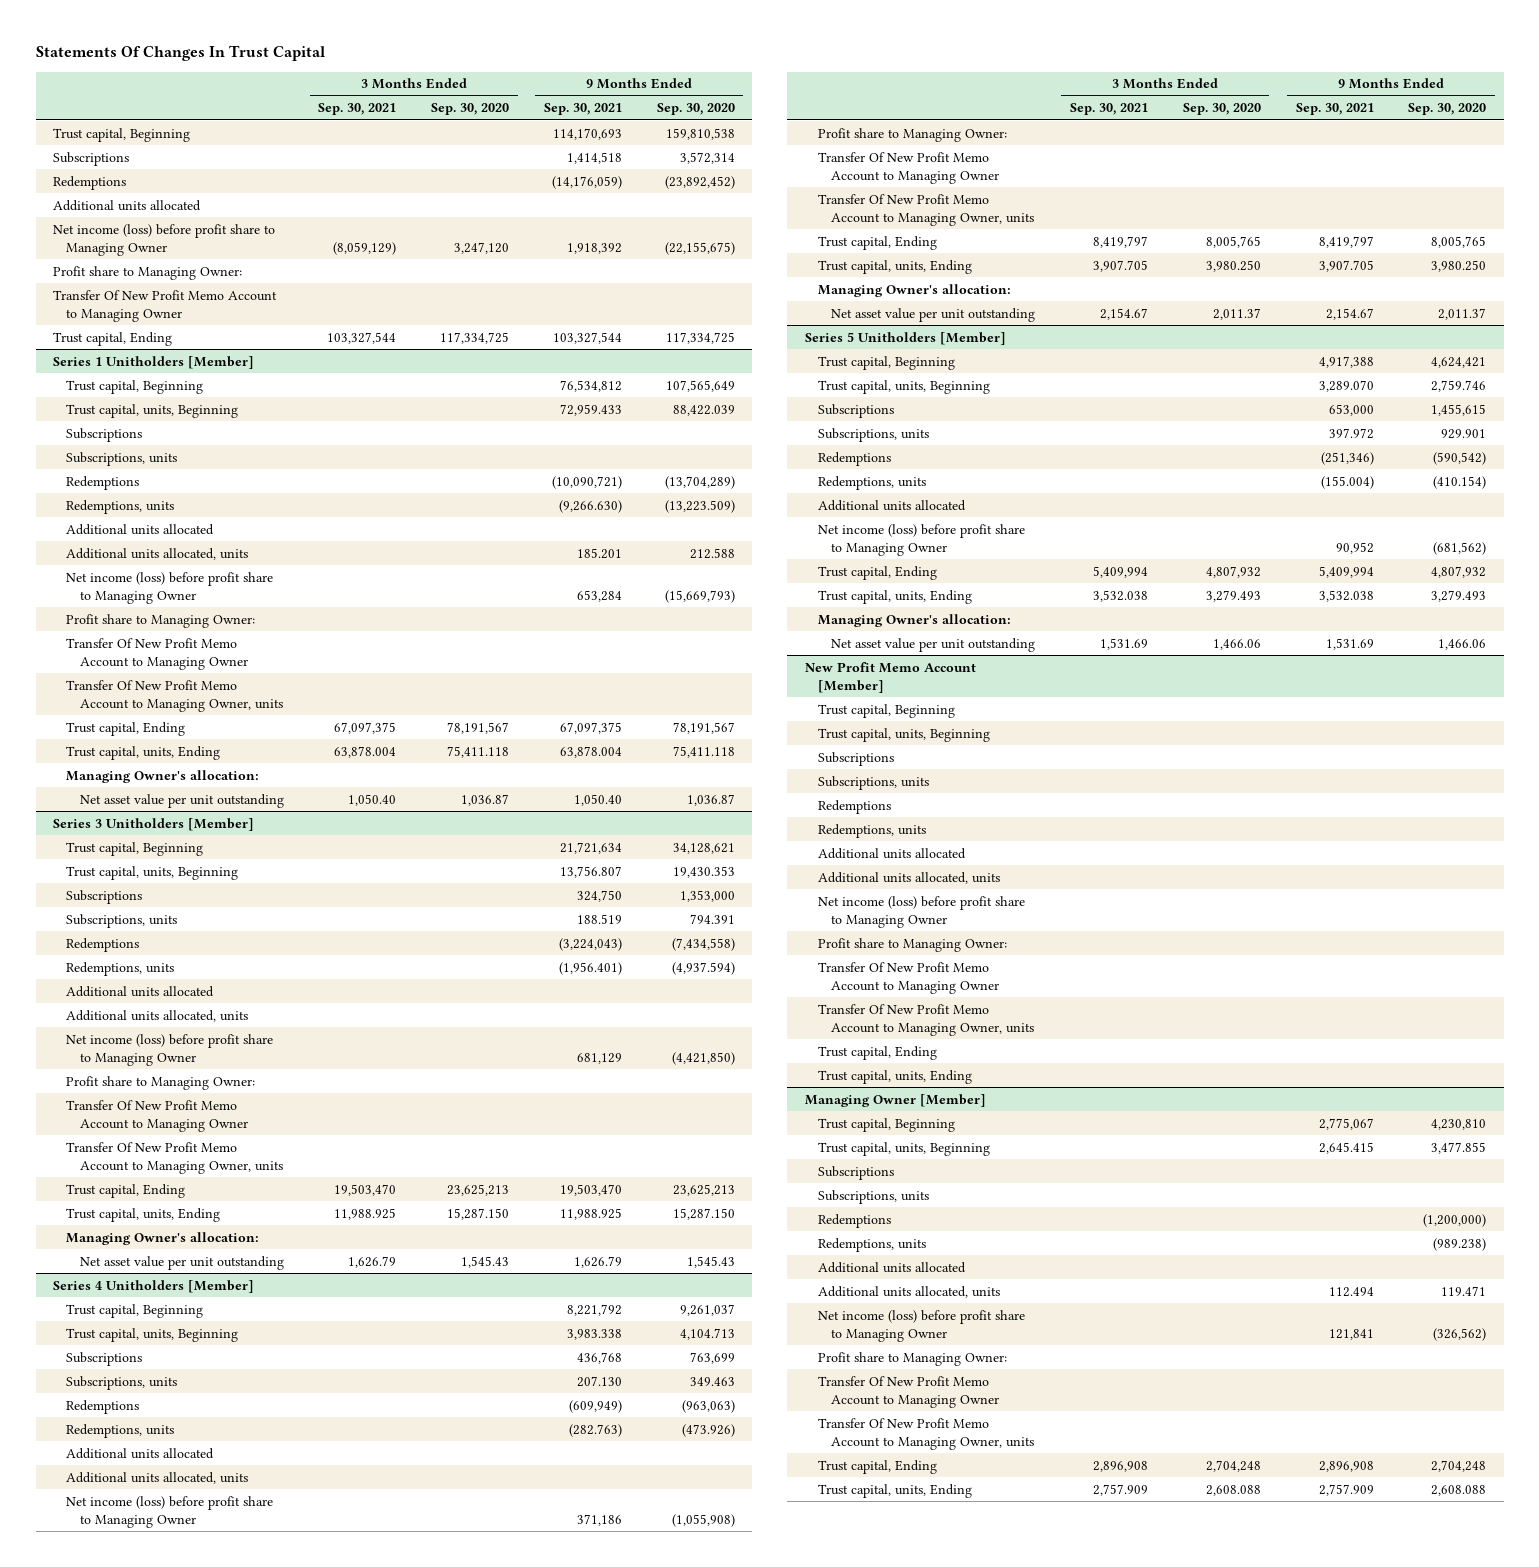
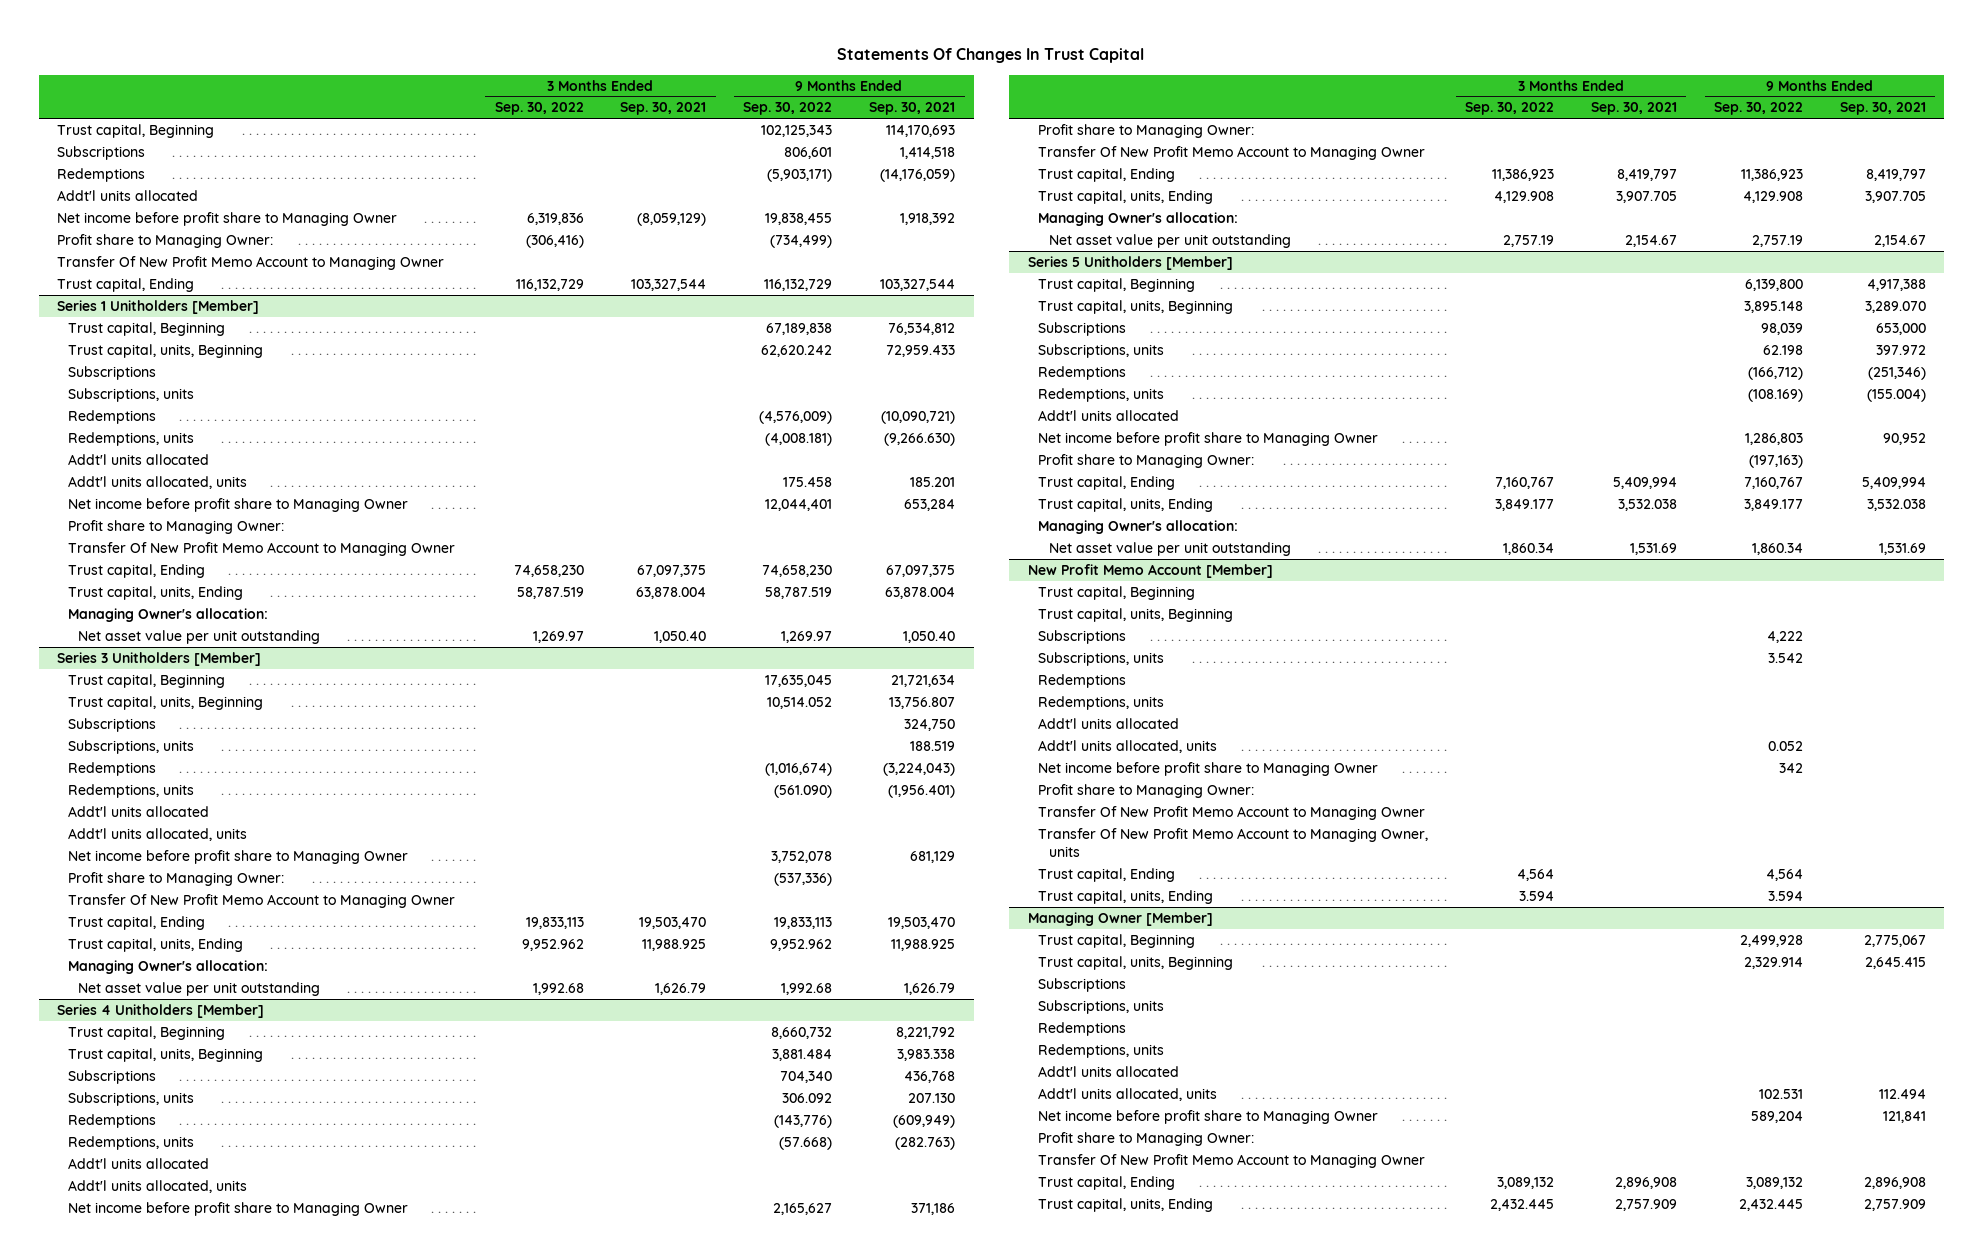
- | 3 Months Ended Sep. 30, 2021 | 3 Months Ended Sep. 30, 2020 | 9 Months Ended Sep. 30, 2021 | 9 Months Ended Sep. 30, 2020
+ | 3 Months Ended Sep. 30, 2022 | 3 Months Ended Sep. 30, 2021 | 9 Months Ended Sep. 30, 2022 | 9 Months Ended Sep. 30, 2021
- Additional units allocated
- Net income (loss) before profit share to Managing Owner | (8,059,129) | 3,247,120 | 1,918,392 | (22,155,675)
+ Addt'l units allocated
+ Net income before profit share to Managing Owner | 6,319,836 | (8,059,129) | 19,838,455 | 1,918,392
@ Series 1 Unitholders [Member]
- Additional units allocated
- Additional units allocated, units | | | 185.201 | 212.588
- Net income (loss) before profit share to Managing Owner | | | 653,284 | (15,669,793)
+ Addt'l units allocated
+ Addt'l units allocated, units | | | 175.458 | 185.201
+ Net income before profit share to Managing Owner | | | 12,044,401 | 653,284
- Transfer Of New Profit Memo Account to Managing Owner, units
@ Series 3 Unitholders [Member]
- Additional units allocated
- Additional units allocated, units
- Net income (loss) before profit share to Managing Owner | | | 681,129 | (4,421,850)
+ Addt'l units allocated
+ Addt'l units allocated, units
+ Net income before profit share to Managing Owner | | | 3,752,078 | 681,129
- Transfer Of New Profit Memo Account to Managing Owner, units
@ Series 4 Unitholders [Member]
- Additional units allocated
- Additional units allocated, units
- Net income (loss) before profit share to Managing Owner | | | 371,186 | (1,055,908)
+ Addt'l units allocated
+ Addt'l units allocated, units
+ Net income before profit share to Managing Owner | | | 2,165,627 | 371,186
- Transfer Of New Profit Memo Account to Managing Owner, units
@ Series 5 Unitholders [Member]
- Additional units allocated
- Net income (loss) before profit share to Managing Owner | | | 90,952 | (681,562)
+ Addt'l units allocated
+ Net income before profit share to Managing Owner | | | 1,286,803 | 90,952
+ Profit share to Managing Owner: | | | (197,163) |
@ New Profit Memo Account [Member]
- Additional units allocated
- Additional units allocated, units
- Net income (loss) before profit share to Managing Owner
+ Addt'l units allocated
+ Addt'l units allocated, units | | | 0.052 |
+ Net income before profit share to Managing Owner | | | 342 |
@ Managing Owner [Member]
- Additional units allocated
- Additional units allocated, units | | | 112.494 | 119.471
- Net income (loss) before profit share to Managing Owner | | | 121,841 | (326,562)
+ Addt'l units allocated
+ Addt'l units allocated, units | | | 102.531 | 112.494
+ Net income before profit share to Managing Owner | | | 589,204 | 121,841
- Transfer Of New Profit Memo Account to Managing Owner, units

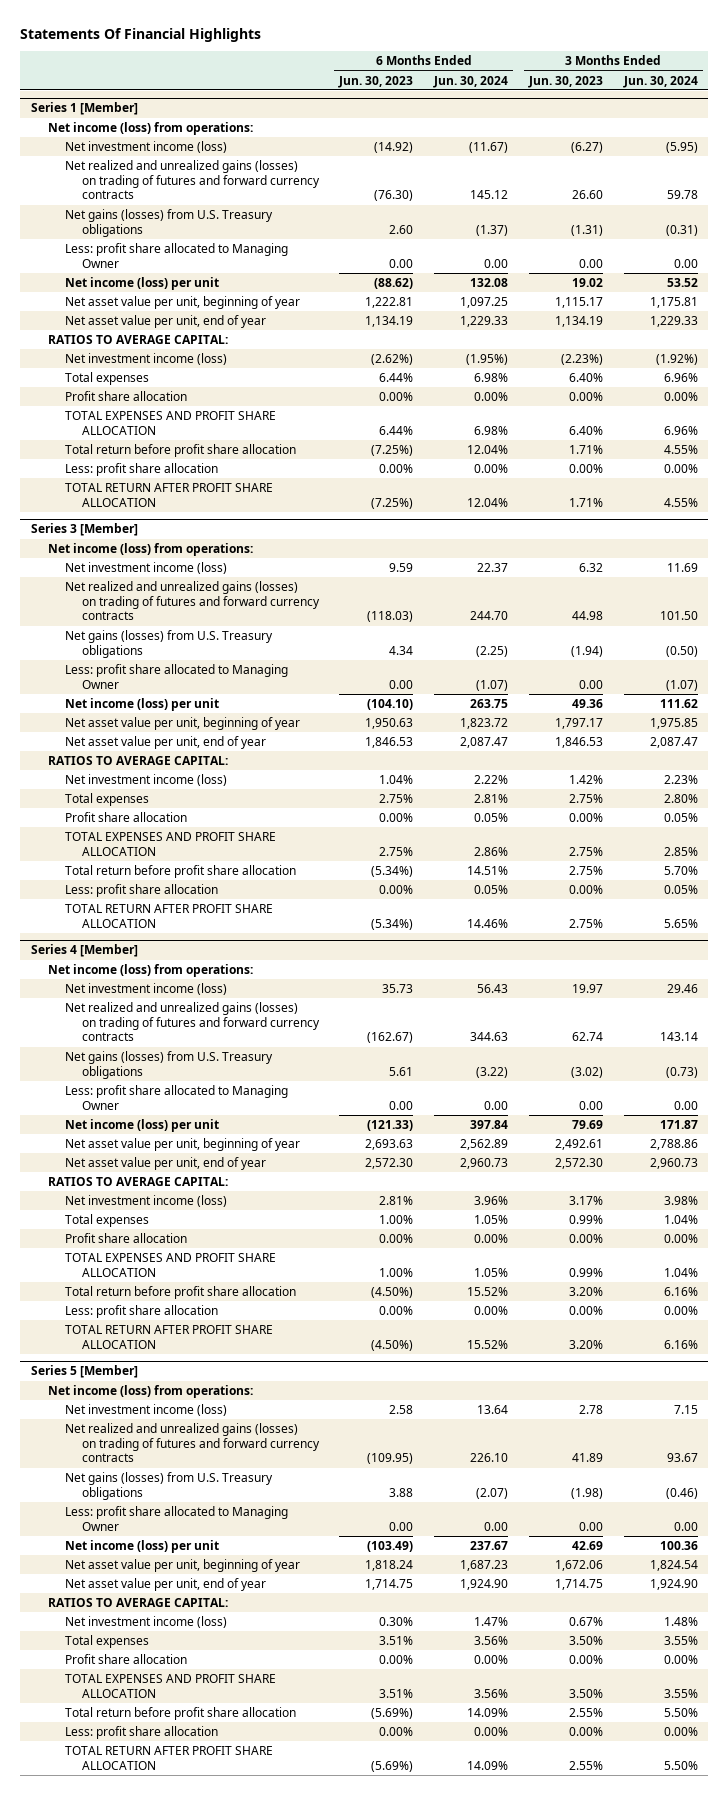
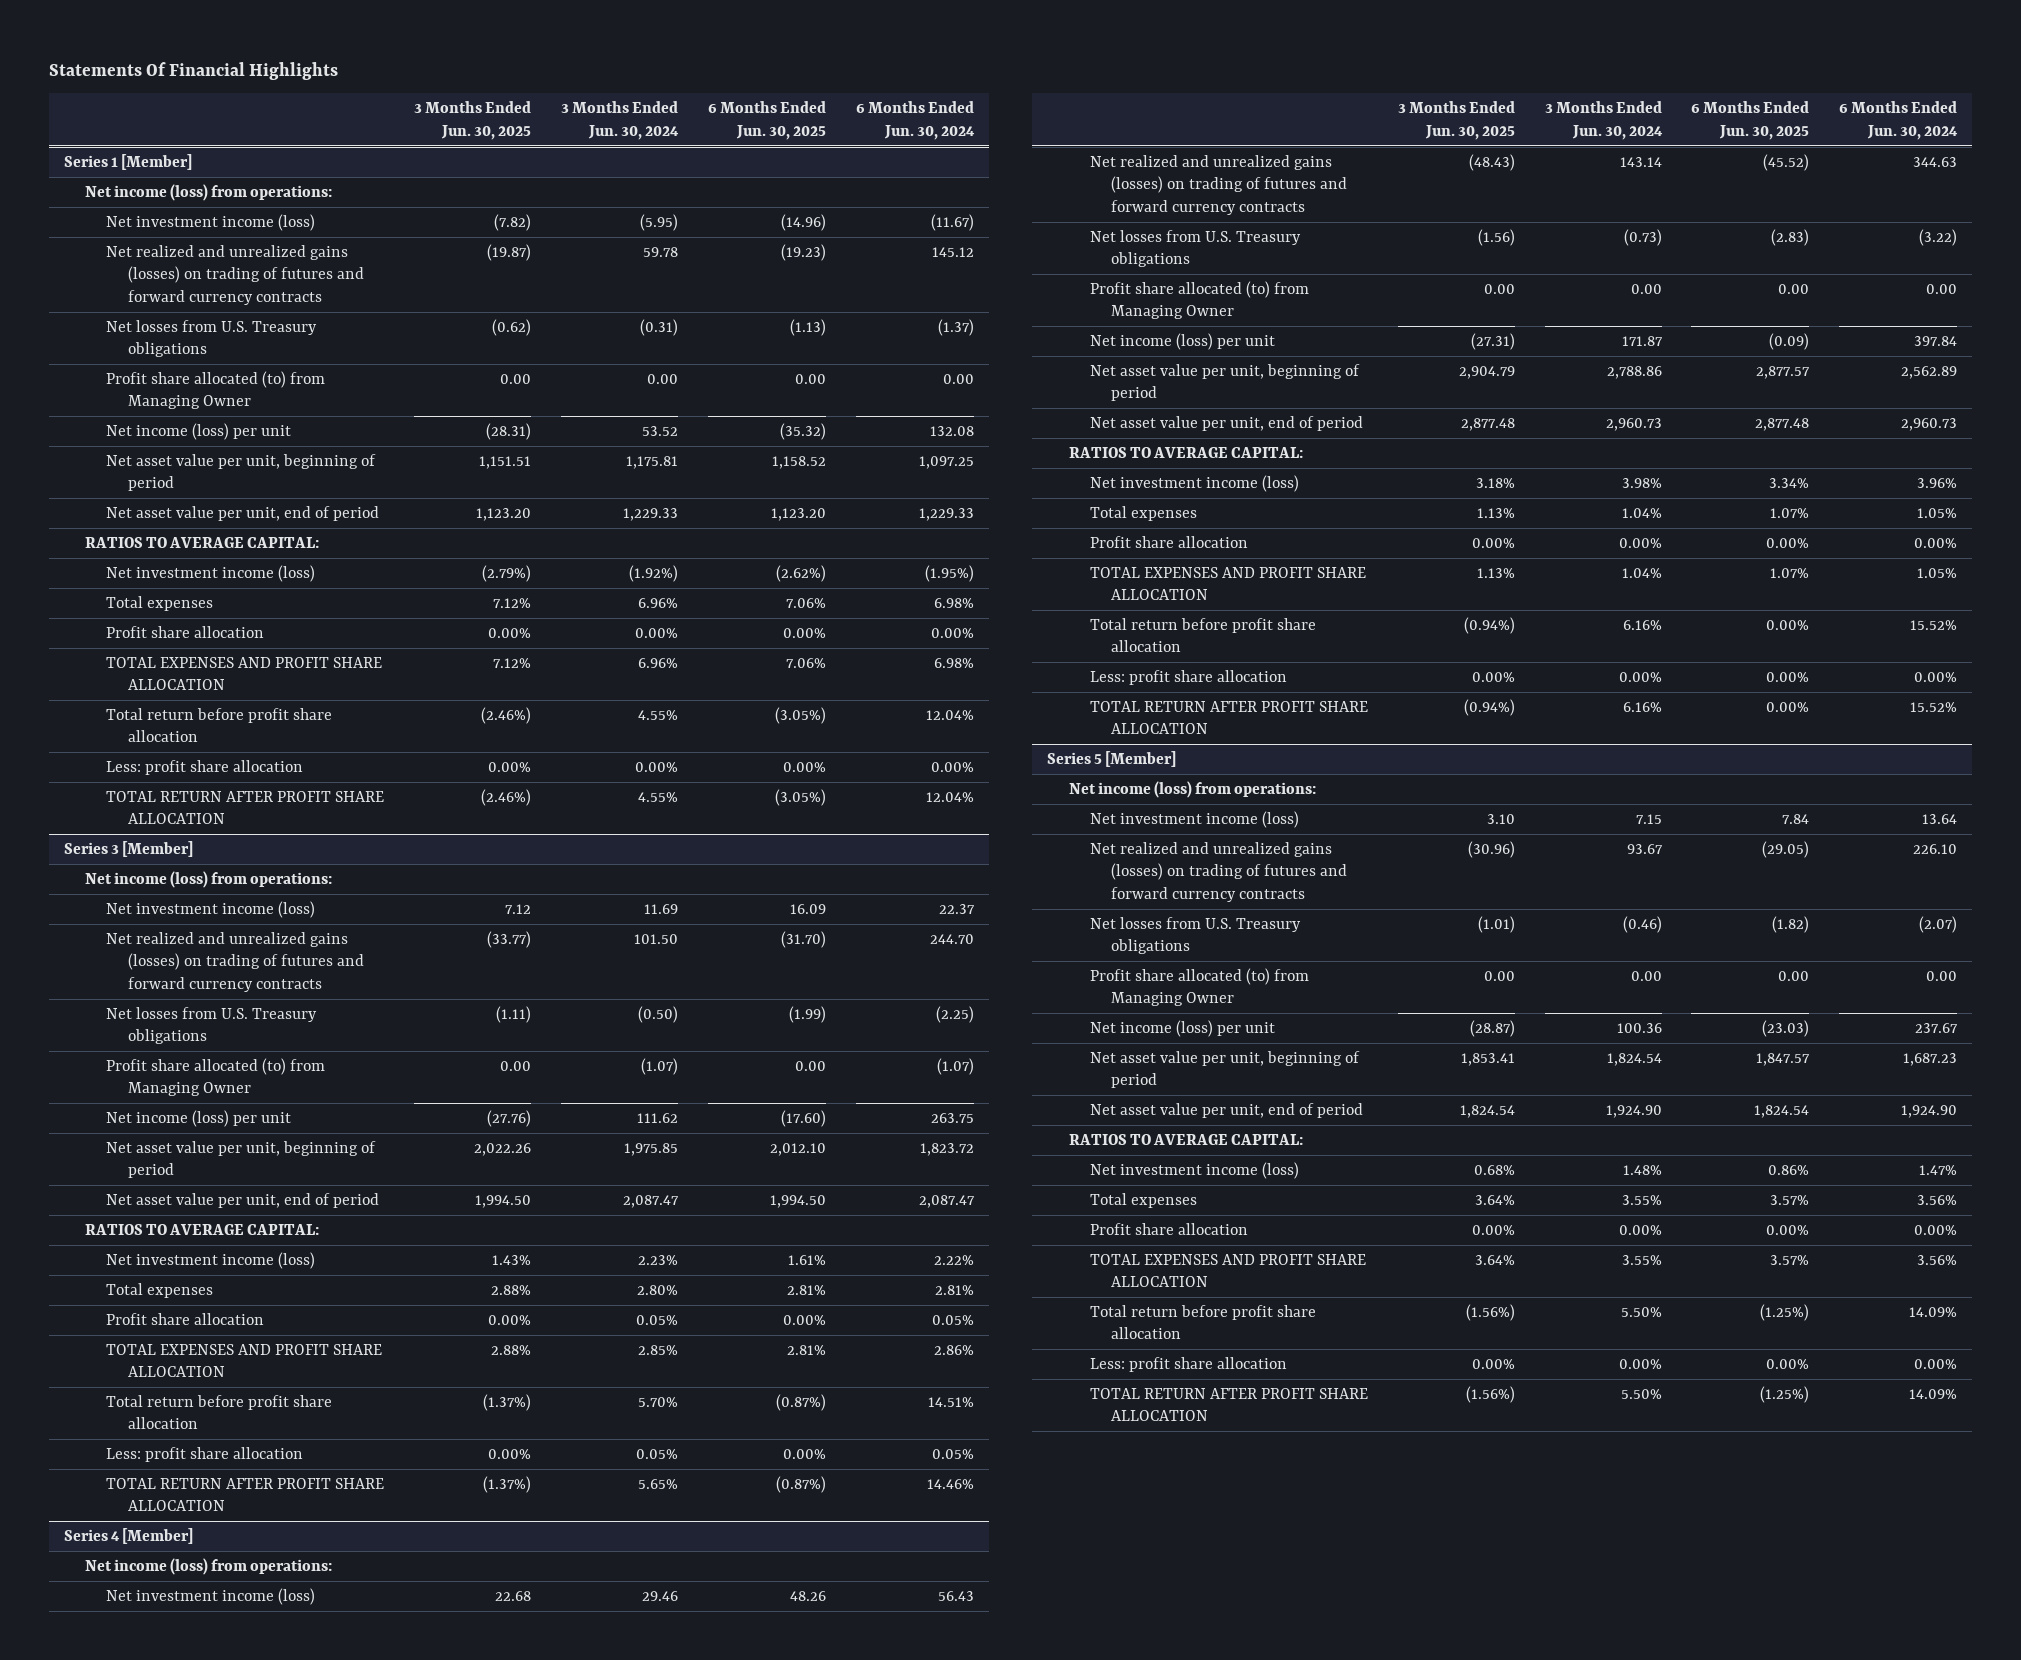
- | 6 Months Ended Jun. 30, 2023 | 6 Months Ended Jun. 30, 2024 | 3 Months Ended Jun. 30, 2023 | 3 Months Ended Jun. 30, 2024
+ | 3 Months Ended Jun. 30, 2025 | 3 Months Ended Jun. 30, 2024 | 6 Months Ended Jun. 30, 2025 | 6 Months Ended Jun. 30, 2024
@ Series 1 [Member]
- Net gains (losses) from U.S. Treasury obligations | 2.60 | (1.37) | (1.31) | (0.31)
- Less: profit share allocated to Managing Owner | 0.00 | 0.00 | 0.00 | 0.00
+ Net losses from U.S. Treasury obligations | (0.62) | (0.31) | (1.13) | (1.37)
+ Profit share allocated (to) from Managing Owner | 0.00 | 0.00 | 0.00 | 0.00
- Net asset value per unit, beginning of year | 1,222.81 | 1,097.25 | 1,115.17 | 1,175.81
- Net asset value per unit, end of year | 1,134.19 | 1,229.33 | 1,134.19 | 1,229.33
+ Net asset value per unit, beginning of period | 1,151.51 | 1,175.81 | 1,158.52 | 1,097.25
+ Net asset value per unit, end of period | 1,123.20 | 1,229.33 | 1,123.20 | 1,229.33
@ Series 3 [Member]
- Net gains (losses) from U.S. Treasury obligations | 4.34 | (2.25) | (1.94) | (0.50)
- Less: profit share allocated to Managing Owner | 0.00 | (1.07) | 0.00 | (1.07)
+ Net losses from U.S. Treasury obligations | (1.11) | (0.50) | (1.99) | (2.25)
+ Profit share allocated (to) from Managing Owner | 0.00 | (1.07) | 0.00 | (1.07)
- Net asset value per unit, beginning of year | 1,950.63 | 1,823.72 | 1,797.17 | 1,975.85
- Net asset value per unit, end of year | 1,846.53 | 2,087.47 | 1,846.53 | 2,087.47
+ Net asset value per unit, beginning of period | 2,022.26 | 1,975.85 | 2,012.10 | 1,823.72
+ Net asset value per unit, end of period | 1,994.50 | 2,087.47 | 1,994.50 | 2,087.47
@ Series 4 [Member]
- Net gains (losses) from U.S. Treasury obligations | 5.61 | (3.22) | (3.02) | (0.73)
- Less: profit share allocated to Managing Owner | 0.00 | 0.00 | 0.00 | 0.00
+ Net losses from U.S. Treasury obligations | (1.56) | (0.73) | (2.83) | (3.22)
+ Profit share allocated (to) from Managing Owner | 0.00 | 0.00 | 0.00 | 0.00
- Net asset value per unit, beginning of year | 2,693.63 | 2,562.89 | 2,492.61 | 2,788.86
- Net asset value per unit, end of year | 2,572.30 | 2,960.73 | 2,572.30 | 2,960.73
+ Net asset value per unit, beginning of period | 2,904.79 | 2,788.86 | 2,877.57 | 2,562.89
+ Net asset value per unit, end of period | 2,877.48 | 2,960.73 | 2,877.48 | 2,960.73
@ Series 5 [Member]
- Net gains (losses) from U.S. Treasury obligations | 3.88 | (2.07) | (1.98) | (0.46)
- Less: profit share allocated to Managing Owner | 0.00 | 0.00 | 0.00 | 0.00
+ Net losses from U.S. Treasury obligations | (1.01) | (0.46) | (1.82) | (2.07)
+ Profit share allocated (to) from Managing Owner | 0.00 | 0.00 | 0.00 | 0.00
- Net asset value per unit, beginning of year | 1,818.24 | 1,687.23 | 1,672.06 | 1,824.54
- Net asset value per unit, end of year | 1,714.75 | 1,924.90 | 1,714.75 | 1,924.90
+ Net asset value per unit, beginning of period | 1,853.41 | 1,824.54 | 1,847.57 | 1,687.23
+ Net asset value per unit, end of period | 1,824.54 | 1,924.90 | 1,824.54 | 1,924.90

